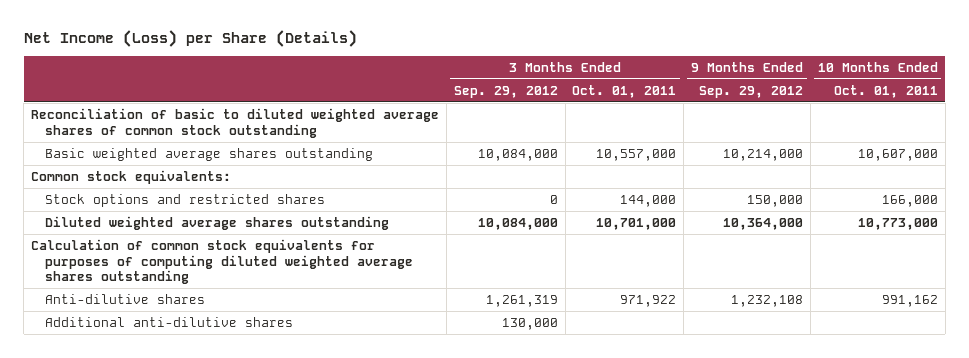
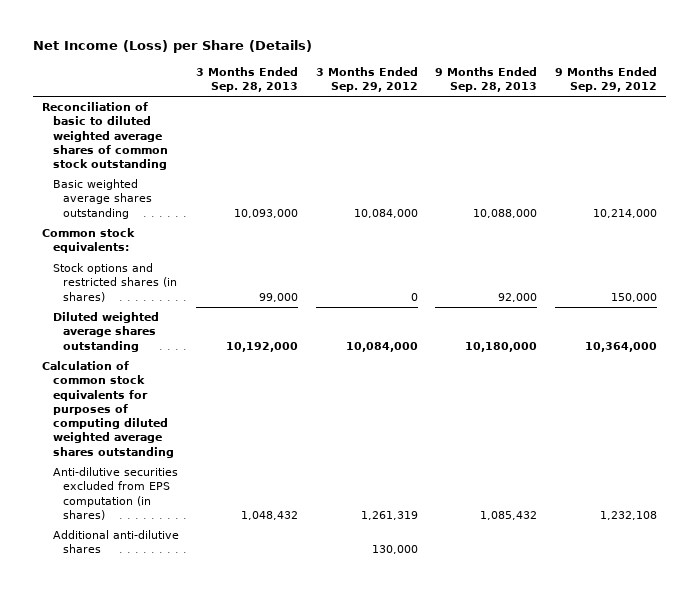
- | 3 Months Ended Sep. 29, 2012 | 3 Months Ended Oct. 01, 2011 | 9 Months Ended Sep. 29, 2012 | 10 Months Ended Oct. 01, 2011
+ | 3 Months Ended Sep. 28, 2013 | 3 Months Ended Sep. 29, 2012 | 9 Months Ended Sep. 28, 2013 | 9 Months Ended Sep. 29, 2012
- Stock options and restricted shares | 0 | 144,000 | 150,000 | 166,000
+ Stock options and restricted shares (in shares) | 99,000 | 0 | 92,000 | 150,000
- Anti-dilutive shares | 1,261,319 | 971,922 | 1,232,108 | 991,162
+ Anti-dilutive securities excluded from EPS computation (in shares) | 1,048,432 | 1,261,319 | 1,085,432 | 1,232,108

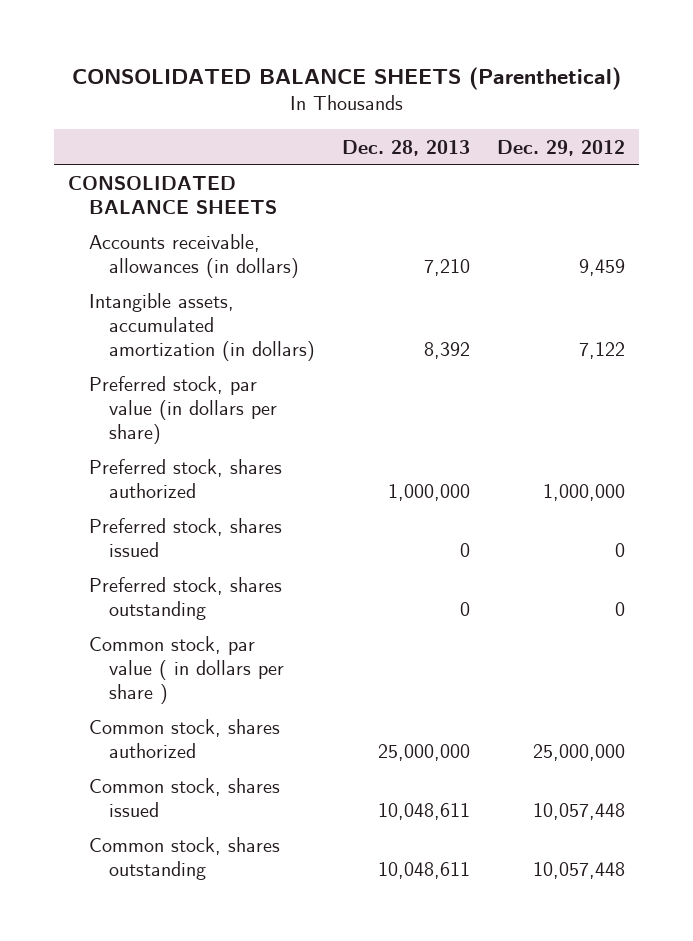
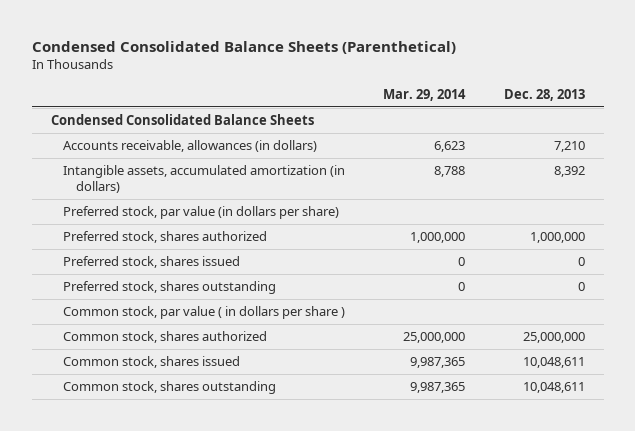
- CONSOLIDATED BALANCE SHEETS (Parenthetical)
+ Condensed Consolidated Balance Sheets (Parenthetical)
- | Dec. 28, 2013 | Dec. 29, 2012
+ | Mar. 29, 2014 | Dec. 28, 2013
- CONSOLIDATED BALANCE SHEETS
+ Condensed Consolidated Balance Sheets

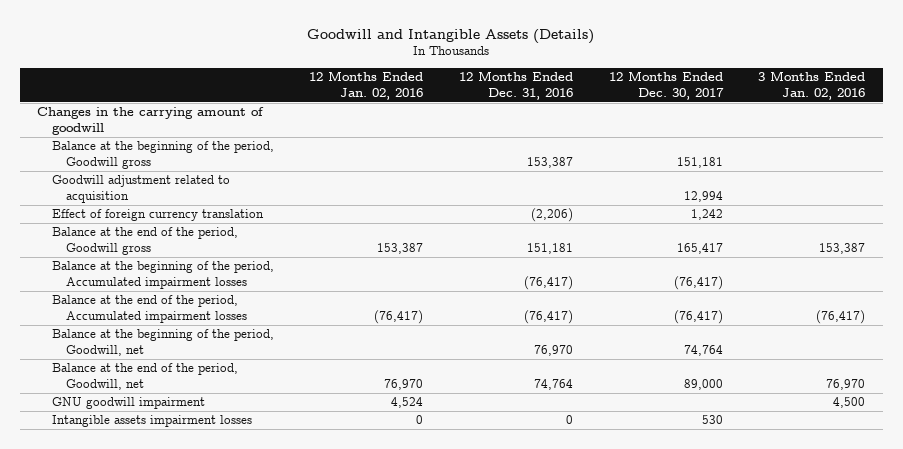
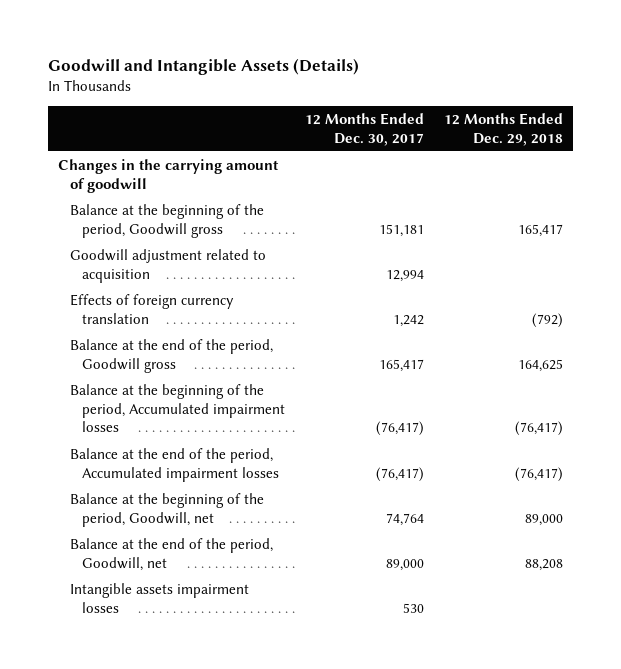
- | 12 Months Ended Jan. 02, 2016 | 12 Months Ended Dec. 31, 2016 | 12 Months Ended Dec. 30, 2017 | 3 Months Ended Jan. 02, 2016
+ | 12 Months Ended Dec. 30, 2017 | 12 Months Ended Dec. 29, 2018
- Effect of foreign currency translation | | (2,206) | 1,242 |
+ Effects of foreign currency translation | 1,242 | (792)
- GNU goodwill impairment | 4,524 | | | 4,500

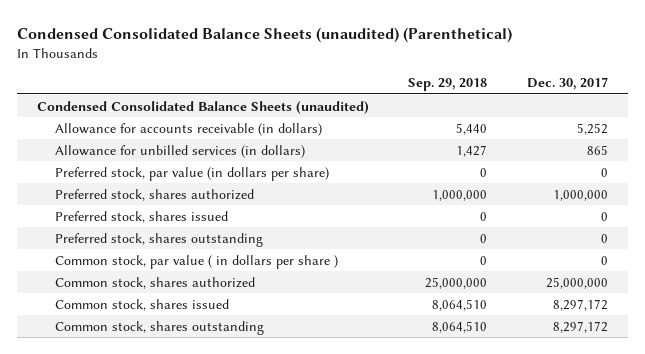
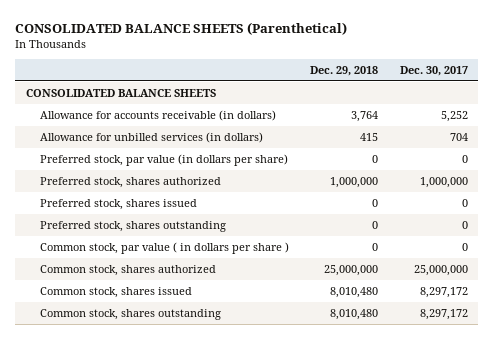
- Condensed Consolidated Balance Sheets (unaudited) (Parenthetical)
+ CONSOLIDATED BALANCE SHEETS (Parenthetical)
- | Sep. 29, 2018 | Dec. 30, 2017
+ | Dec. 29, 2018 | Dec. 30, 2017
- Condensed Consolidated Balance Sheets (unaudited)
+ CONSOLIDATED BALANCE SHEETS
- Allowance for unbilled services (in dollars) | 1,427 | 865
+ Allowance for unbilled services (in dollars) | 415 | 704

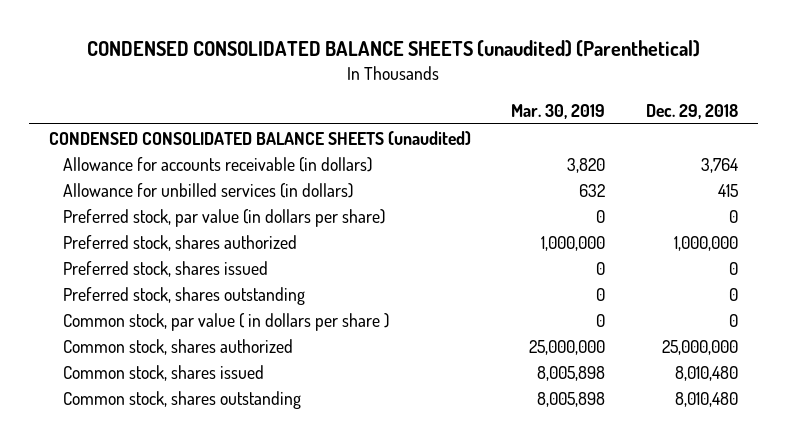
- CONSOLIDATED BALANCE SHEETS (Parenthetical)
+ CONDENSED CONSOLIDATED BALANCE SHEETS (unaudited) (Parenthetical)
- | Dec. 29, 2018 | Dec. 30, 2017
+ | Mar. 30, 2019 | Dec. 29, 2018
- CONSOLIDATED BALANCE SHEETS
+ CONDENSED CONSOLIDATED BALANCE SHEETS (unaudited)

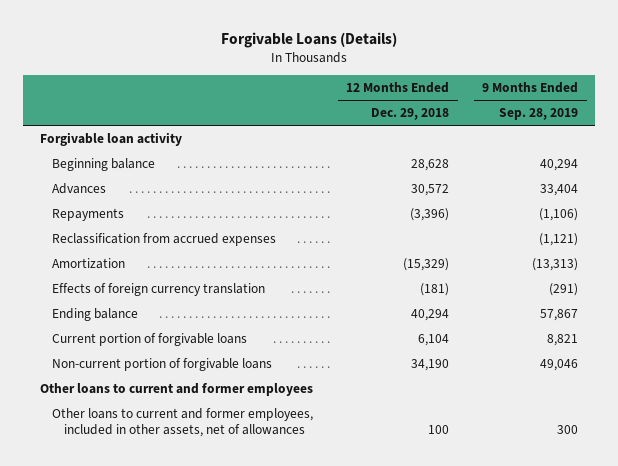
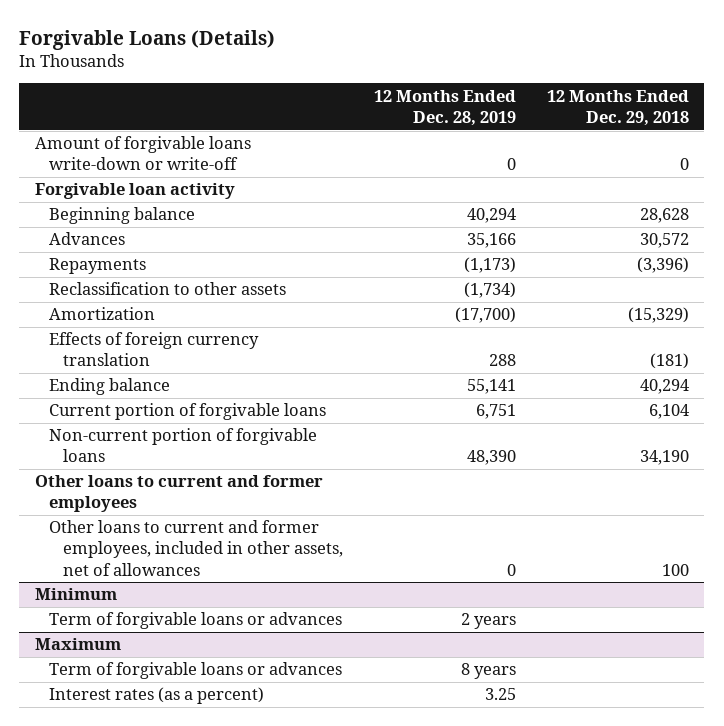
- | 12 Months Ended Dec. 29, 2018 | 9 Months Ended Sep. 28, 2019
+ | 12 Months Ended Dec. 28, 2019 | 12 Months Ended Dec. 29, 2018
+ Amount of forgivable loans write-down or write-off | 0 | 0
- Reclassification from accrued expenses | | (1,121)
+ Reclassification to other assets | (1,734) |
+ Minimum
+ Term of forgivable loans or advances | 2 years |
+ Maximum
+ Term of forgivable loans or advances | 8 years |
+ Interest rates (as a percent) | 3.25 |

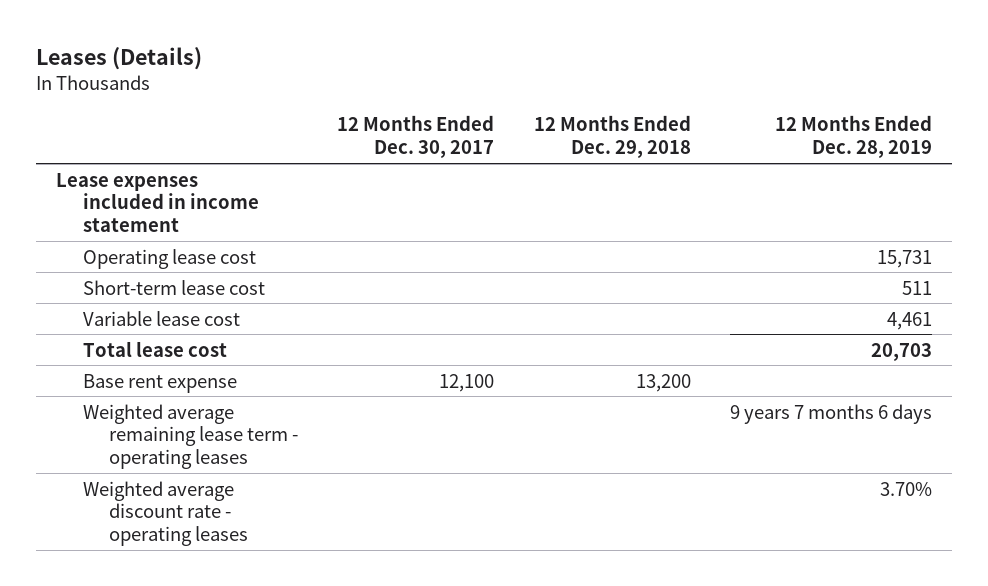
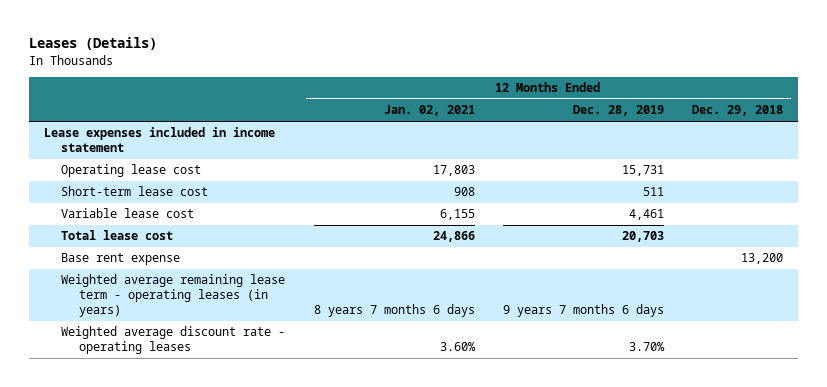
- | 12 Months Ended Dec. 30, 2017 | 12 Months Ended Dec. 29, 2018 | 12 Months Ended Dec. 28, 2019
+ | 12 Months Ended Jan. 02, 2021 | 12 Months Ended Dec. 28, 2019 | 12 Months Ended Dec. 29, 2018
- Weighted average remaining lease term - operating leases | | | 9 years 7 months 6 days
+ Weighted average remaining lease term - operating leases (in years) | 8 years 7 months 6 days | 9 years 7 months 6 days |

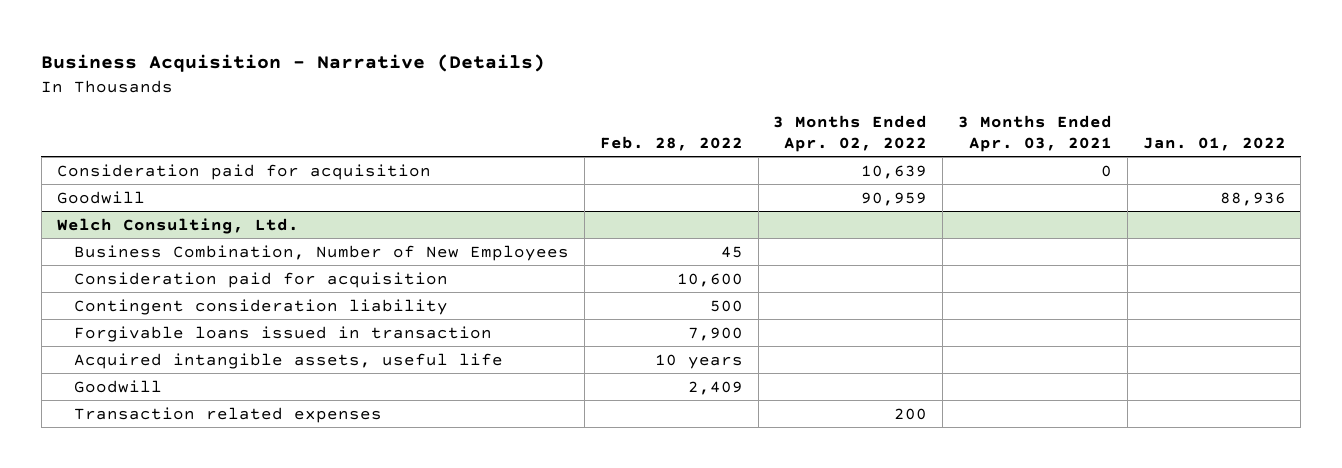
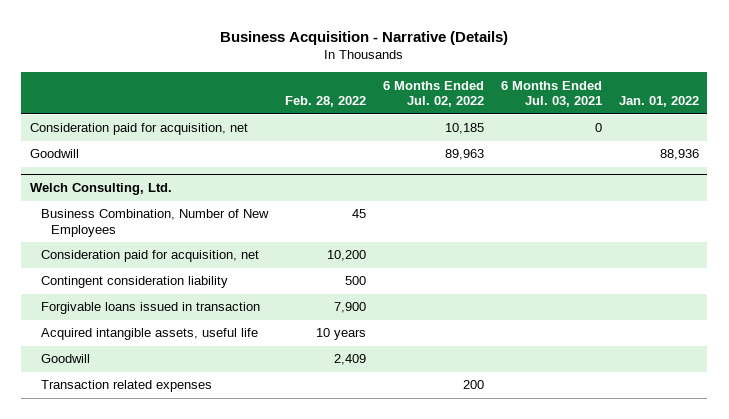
- | Feb. 28, 2022 | 3 Months Ended Apr. 02, 2022 | 3 Months Ended Apr. 03, 2021 | Jan. 01, 2022
+ | Feb. 28, 2022 | 6 Months Ended Jul. 02, 2022 | 6 Months Ended Jul. 03, 2021 | Jan. 01, 2022
- Consideration paid for acquisition | | 10,639 | 0 |
+ Consideration paid for acquisition, net | | 10,185 | 0 |
@ Welch Consulting, Ltd.
- Consideration paid for acquisition | 10,600 | | |
+ Consideration paid for acquisition, net | 10,200 | | |

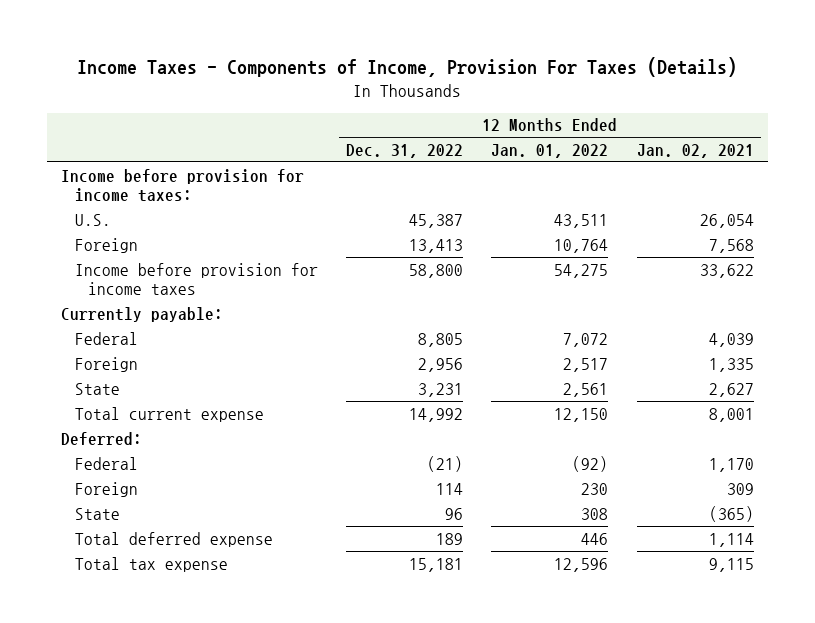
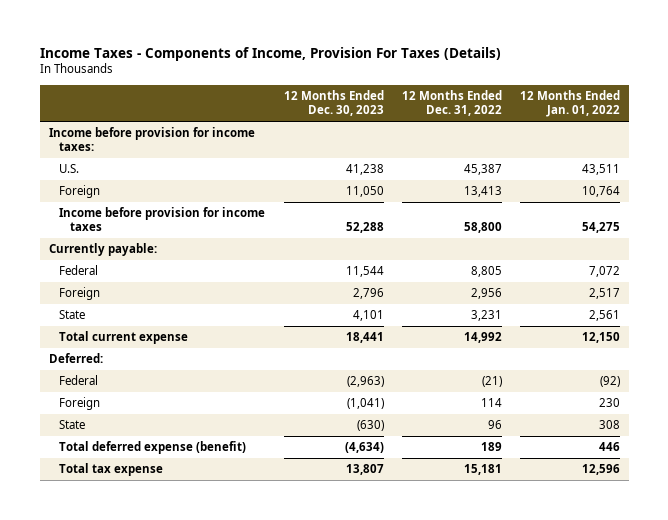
- | 12 Months Ended Dec. 31, 2022 | 12 Months Ended Jan. 01, 2022 | 12 Months Ended Jan. 02, 2021
+ | 12 Months Ended Dec. 30, 2023 | 12 Months Ended Dec. 31, 2022 | 12 Months Ended Jan. 01, 2022
- Total deferred expense | 189 | 446 | 1,114
+ Total deferred expense (benefit) | (4,634) | 189 | 446

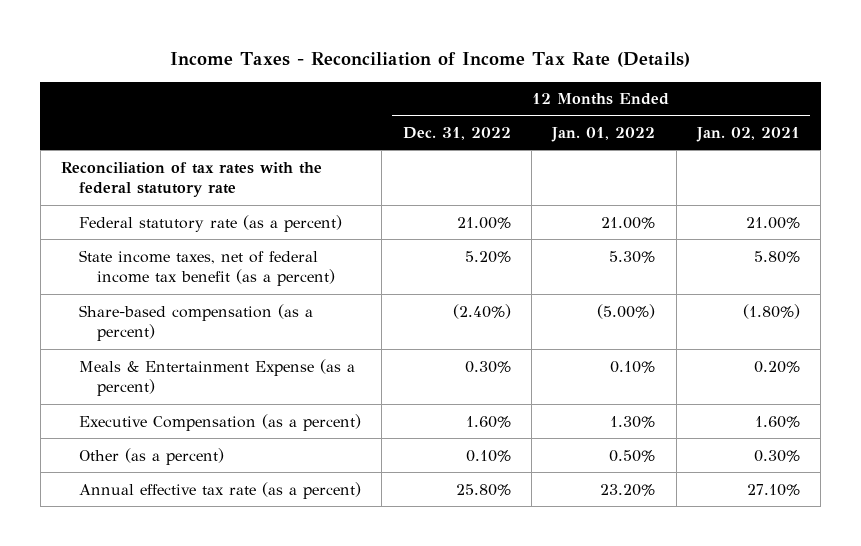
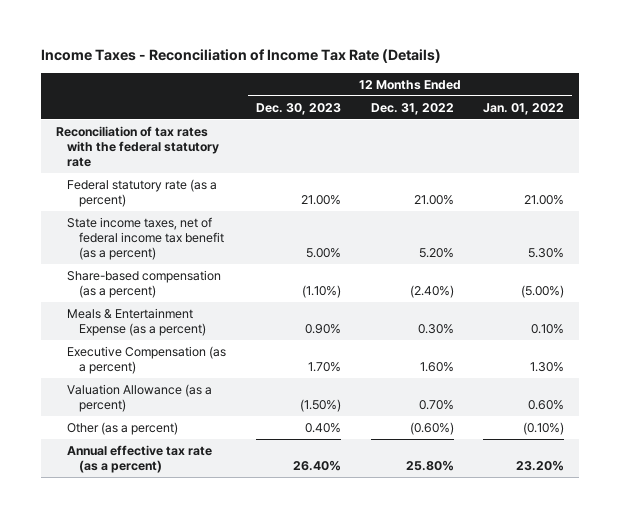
- | 12 Months Ended Dec. 31, 2022 | 12 Months Ended Jan. 01, 2022 | 12 Months Ended Jan. 02, 2021
+ | 12 Months Ended Dec. 30, 2023 | 12 Months Ended Dec. 31, 2022 | 12 Months Ended Jan. 01, 2022
- Other (as a percent) | 0.10% | 0.50% | 0.30%
+ Valuation Allowance (as a percent) | (1.50%) | 0.70% | 0.60%
+ Other (as a percent) | 0.40% | (0.60%) | (0.10%)

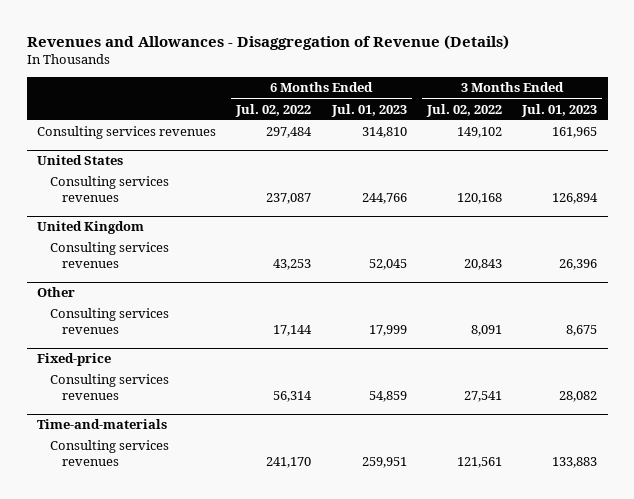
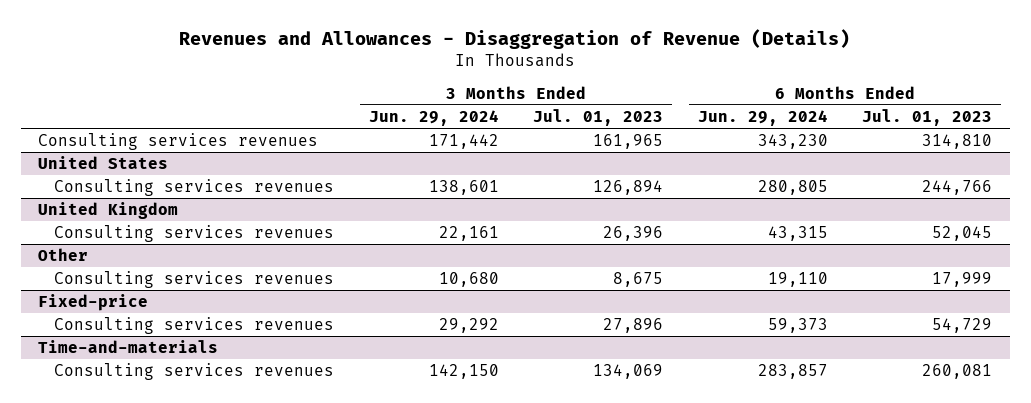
- | 6 Months Ended Jul. 02, 2022 | 6 Months Ended Jul. 01, 2023 | 3 Months Ended Jul. 02, 2022 | 3 Months Ended Jul. 01, 2023
+ | 3 Months Ended Jun. 29, 2024 | 3 Months Ended Jul. 01, 2023 | 6 Months Ended Jun. 29, 2024 | 6 Months Ended Jul. 01, 2023
@ Fixed-price
- Consulting services revenues | 56,314 | 54,859 | 27,541 | 28,082
+ Consulting services revenues | 29,292 | 27,896 | 59,373 | 54,729
@ Time-and-materials
- Consulting services revenues | 241,170 | 259,951 | 121,561 | 133,883
+ Consulting services revenues | 142,150 | 134,069 | 283,857 | 260,081

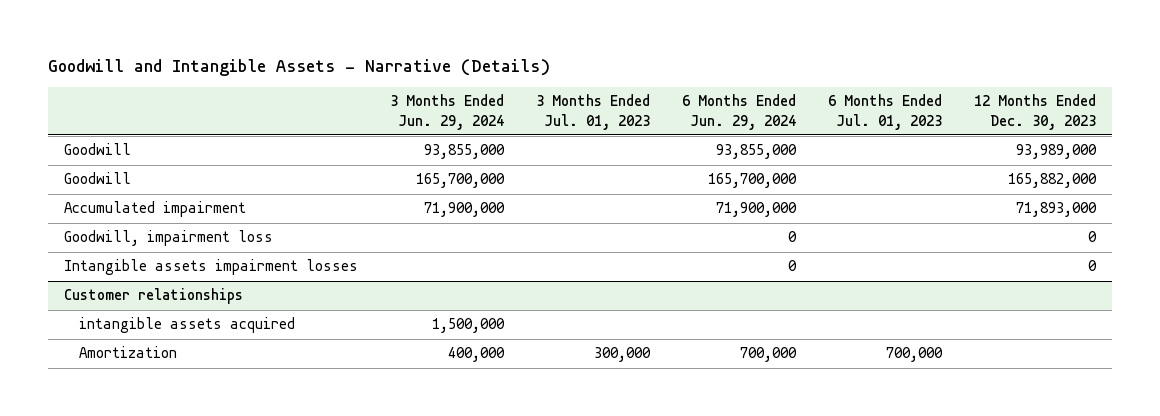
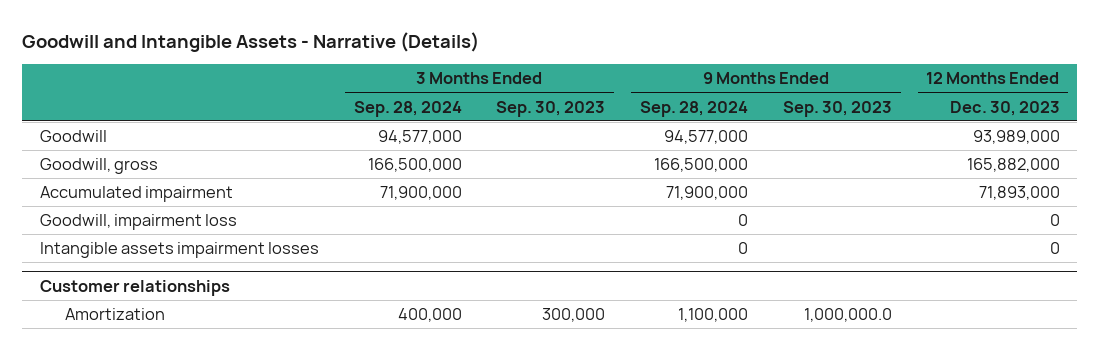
- | 3 Months Ended Jun. 29, 2024 | 3 Months Ended Jul. 01, 2023 | 6 Months Ended Jun. 29, 2024 | 6 Months Ended Jul. 01, 2023 | 12 Months Ended Dec. 30, 2023
+ | 3 Months Ended Sep. 28, 2024 | 3 Months Ended Sep. 30, 2023 | 9 Months Ended Sep. 28, 2024 | 9 Months Ended Sep. 30, 2023 | 12 Months Ended Dec. 30, 2023
- Goodwill | 165,700,000 | | 165,700,000 | | 165,882,000
+ Goodwill, gross | 166,500,000 | | 166,500,000 | | 165,882,000
@ Customer relationships
- intangible assets acquired | 1,500,000 | | | |

